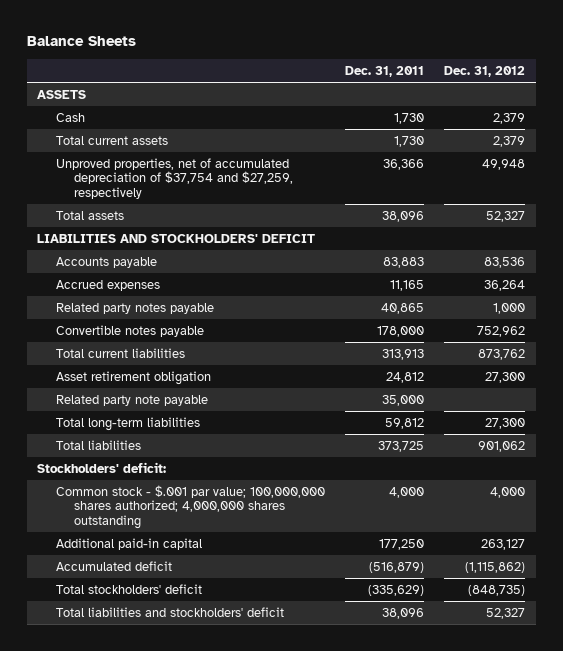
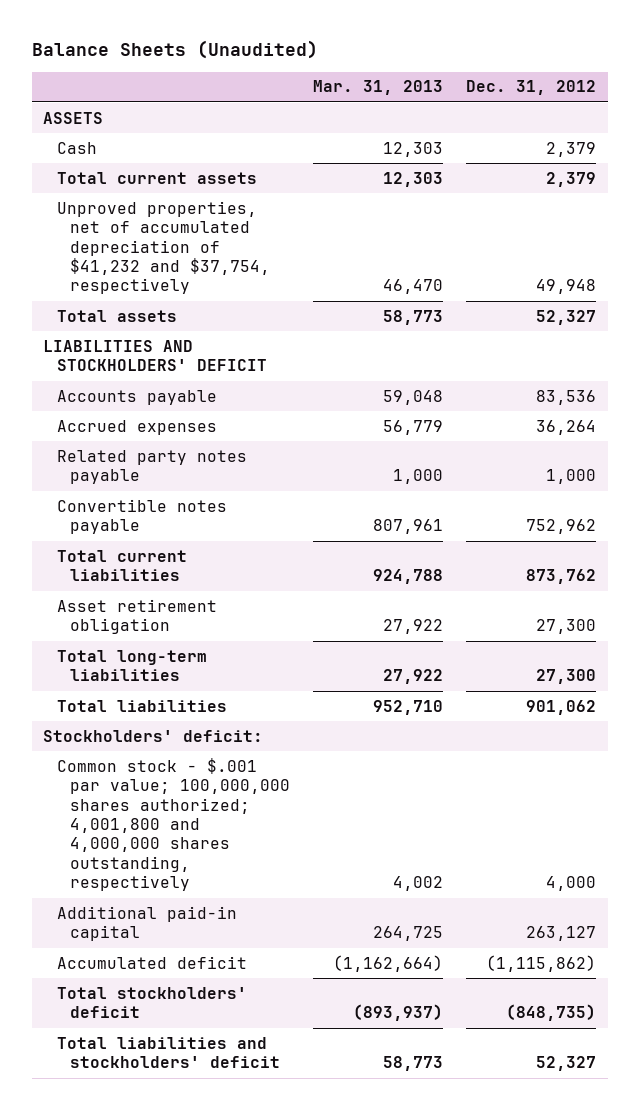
- Balance Sheets
+ Balance Sheets (Unaudited)
- | Dec. 31, 2011 | Dec. 31, 2012
+ | Mar. 31, 2013 | Dec. 31, 2012
- Unproved properties, net of accumulated depreciation of $37,754 and $27,259, respectively | 36,366 | 49,948
+ Unproved properties, net of accumulated depreciation of $41,232 and $37,754, respectively | 46,470 | 49,948
- Related party note payable | 35,000 |
- Common stock - $.001 par value; 100,000,000 shares authorized; 4,000,000 shares outstanding | 4,000 | 4,000
+ Common stock - $.001 par value; 100,000,000 shares authorized; 4,001,800 and 4,000,000 shares outstanding, respectively | 4,002 | 4,000

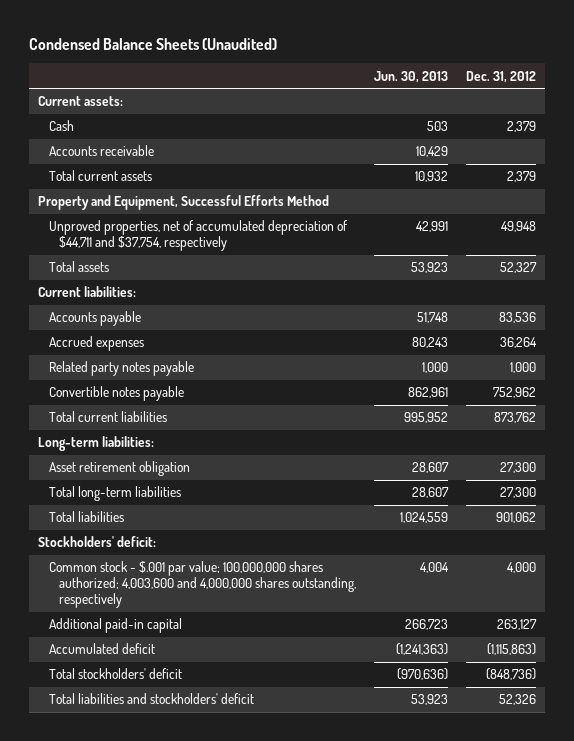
- Balance Sheets (Unaudited)
+ Condensed Balance Sheets (Unaudited)
- | Mar. 31, 2013 | Dec. 31, 2012
+ | Jun. 30, 2013 | Dec. 31, 2012
- ASSETS
+ Current assets:
+ Accounts receivable | 10,429 |
- Unproved properties, net of accumulated depreciation of $41,232 and $37,754, respectively | 46,470 | 49,948
+ Property and Equipment, Successful Efforts Method
+ Unproved properties, net of accumulated depreciation of $44,711 and $37,754, respectively | 42,991 | 49,948
- LIABILITIES AND STOCKHOLDERS' DEFICIT
+ Current liabilities:
+ Long-term liabilities:
- Common stock - $.001 par value; 100,000,000 shares authorized; 4,001,800 and 4,000,000 shares outstanding, respectively | 4,002 | 4,000
+ Common stock - $.001 par value; 100,000,000 shares authorized; 4,003,600 and 4,000,000 shares outstanding, respectively | 4,004 | 4,000
- Accumulated deficit | (1,162,664) | (1,115,862)
- Total stockholders' deficit | (893,937) | (848,735)
- Total liabilities and stockholders' deficit | 58,773 | 52,327
+ Accumulated deficit | (1,241,363) | (1,115,863)
+ Total stockholders' deficit | (970,636) | (848,736)
+ Total liabilities and stockholders' deficit | 53,923 | 52,326

